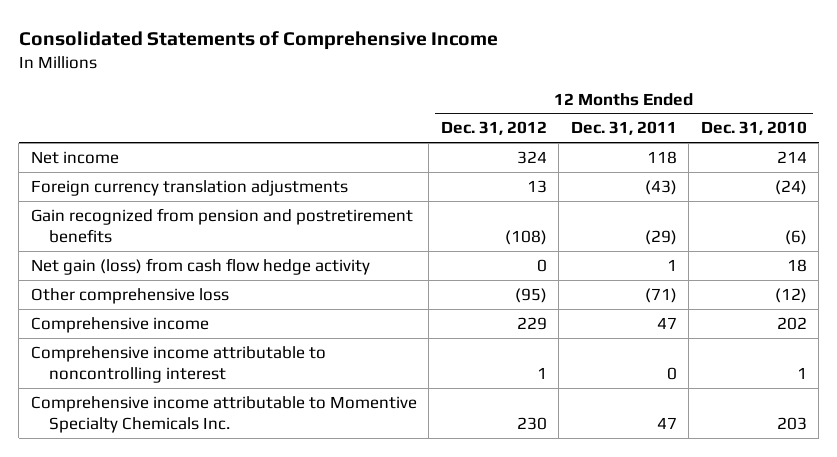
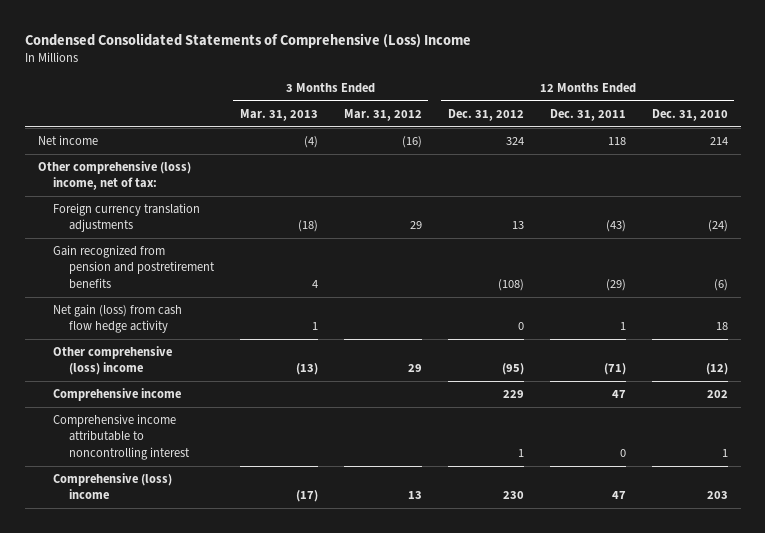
- Consolidated Statements of Comprehensive Income
+ Condensed Consolidated Statements of Comprehensive (Loss) Income
- | 12 Months Ended Dec. 31, 2012 | 12 Months Ended Dec. 31, 2011 | 12 Months Ended Dec. 31, 2010
+ | 3 Months Ended Mar. 31, 2013 | 3 Months Ended Mar. 31, 2012 | 12 Months Ended Dec. 31, 2012 | 12 Months Ended Dec. 31, 2011 | 12 Months Ended Dec. 31, 2010
+ Other comprehensive (loss) income, net of tax:
- Other comprehensive loss | (95) | (71) | (12)
+ Other comprehensive (loss) income | (13) | 29 | (95) | (71) | (12)
- Comprehensive income attributable to Momentive Specialty Chemicals Inc. | 230 | 47 | 203
+ Comprehensive (loss) income | (17) | 13 | 230 | 47 | 203

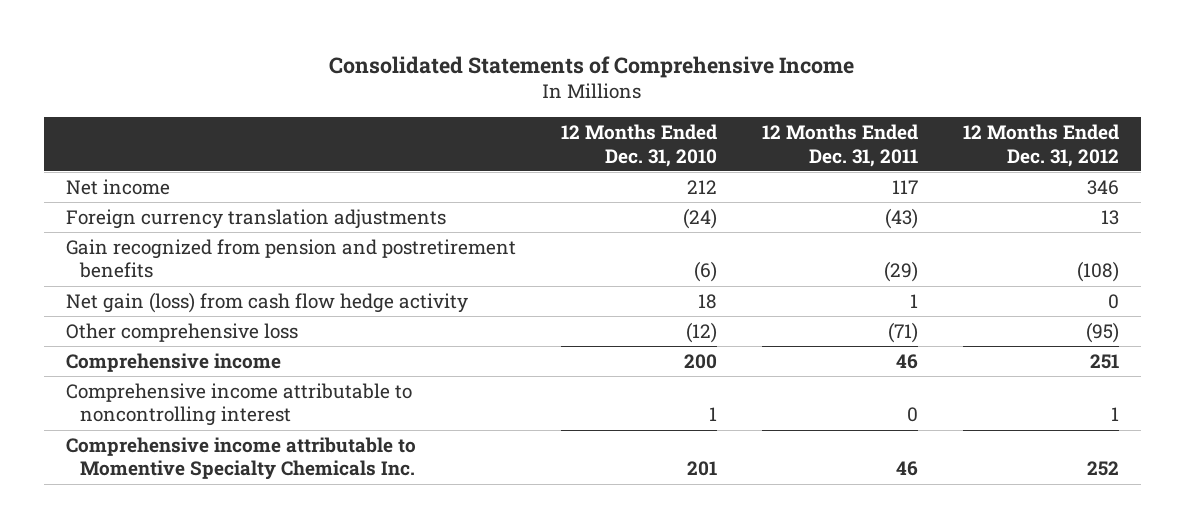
- Condensed Consolidated Statements of Comprehensive (Loss) Income
+ Consolidated Statements of Comprehensive Income
- | 3 Months Ended Mar. 31, 2013 | 3 Months Ended Mar. 31, 2012 | 12 Months Ended Dec. 31, 2012 | 12 Months Ended Dec. 31, 2011 | 12 Months Ended Dec. 31, 2010
+ | 12 Months Ended Dec. 31, 2010 | 12 Months Ended Dec. 31, 2011 | 12 Months Ended Dec. 31, 2012
- Net income | (4) | (16) | 324 | 118 | 214
- Other comprehensive (loss) income, net of tax:
+ Net income | 212 | 117 | 346
- Other comprehensive (loss) income | (13) | 29 | (95) | (71) | (12)
- Comprehensive income | | | 229 | 47 | 202
+ Other comprehensive loss | (12) | (71) | (95)
+ Comprehensive income | 200 | 46 | 251
- Comprehensive (loss) income | (17) | 13 | 230 | 47 | 203
+ Comprehensive income attributable to Momentive Specialty Chemicals Inc. | 201 | 46 | 252

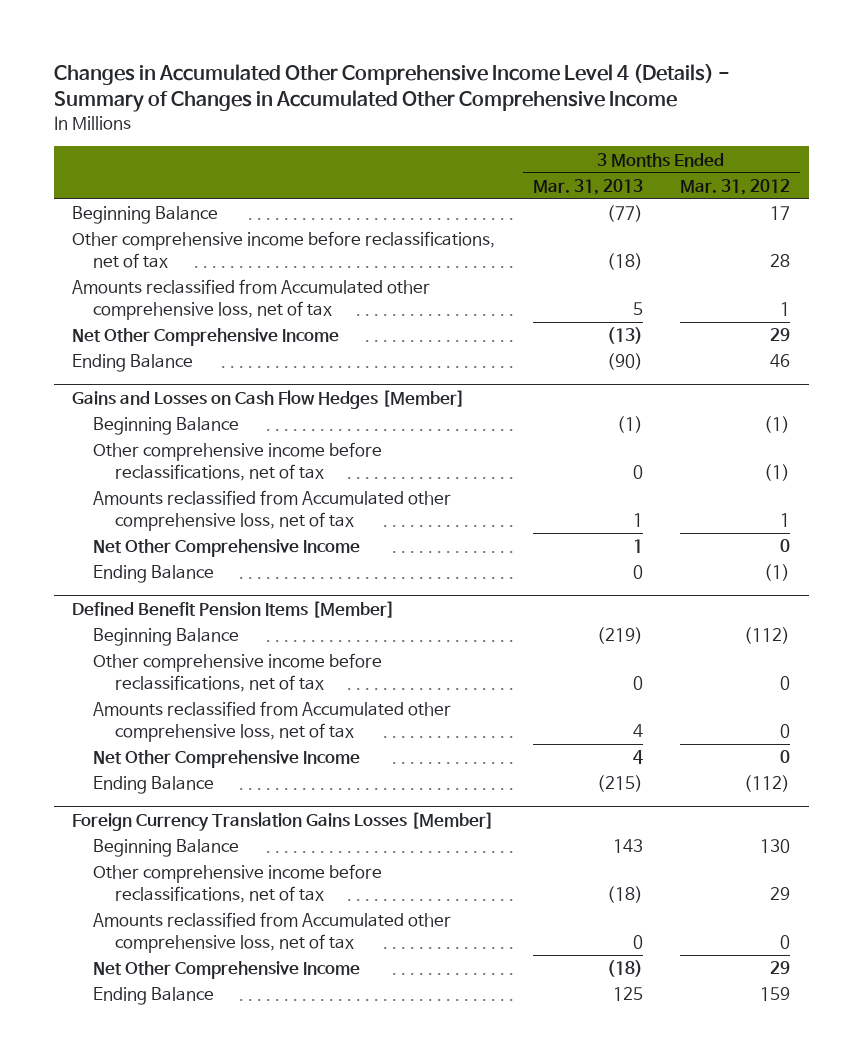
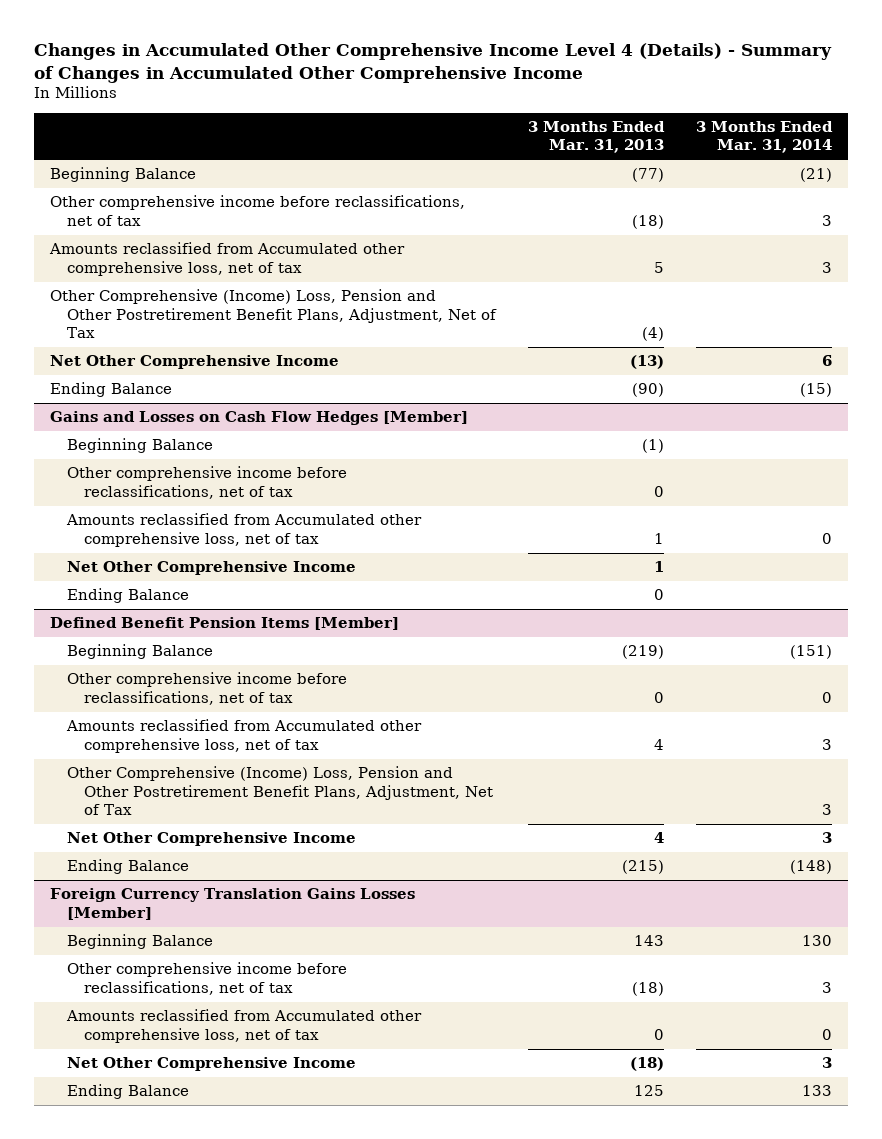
- | 3 Months Ended Mar. 31, 2013 | 3 Months Ended Mar. 31, 2012
+ | 3 Months Ended Mar. 31, 2013 | 3 Months Ended Mar. 31, 2014
+ Other Comprehensive (Income) Loss, Pension and Other Postretirement Benefit Plans, Adjustment, Net of Tax | (4) |
@ Defined Benefit Pension Items [Member]
+ Other Comprehensive (Income) Loss, Pension and Other Postretirement Benefit Plans, Adjustment, Net of Tax | | 3

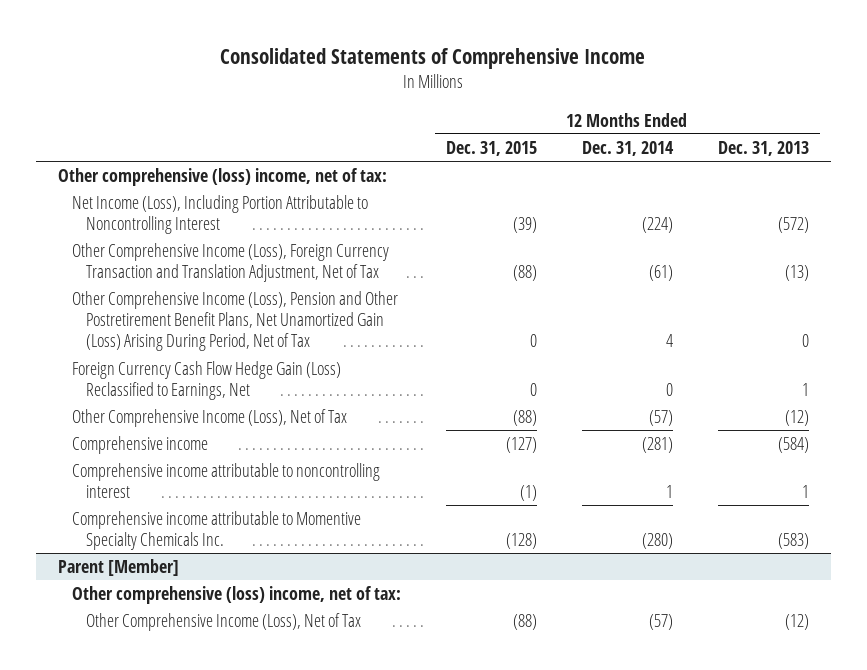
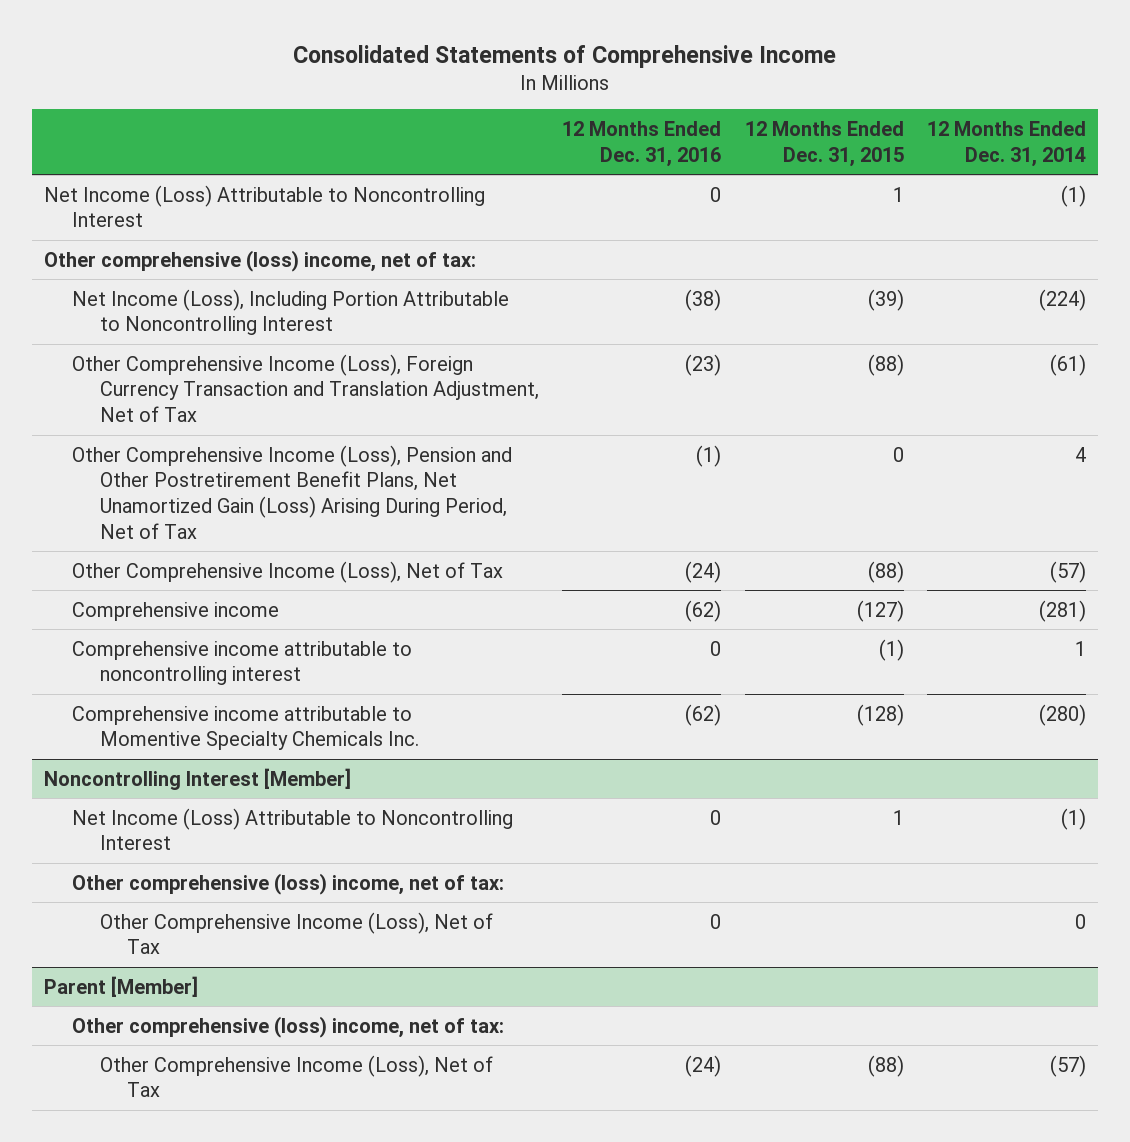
- | 12 Months Ended Dec. 31, 2015 | 12 Months Ended Dec. 31, 2014 | 12 Months Ended Dec. 31, 2013
+ | 12 Months Ended Dec. 31, 2016 | 12 Months Ended Dec. 31, 2015 | 12 Months Ended Dec. 31, 2014
+ Net Income (Loss) Attributable to Noncontrolling Interest | 0 | 1 | (1)
- Foreign Currency Cash Flow Hedge Gain (Loss) Reclassified to Earnings, Net | 0 | 0 | 1
+ Noncontrolling Interest [Member]
+ Net Income (Loss) Attributable to Noncontrolling Interest | 0 | 1 | (1)
+ Other comprehensive (loss) income, net of tax:
+ Other Comprehensive Income (Loss), Net of Tax | 0 | | 0

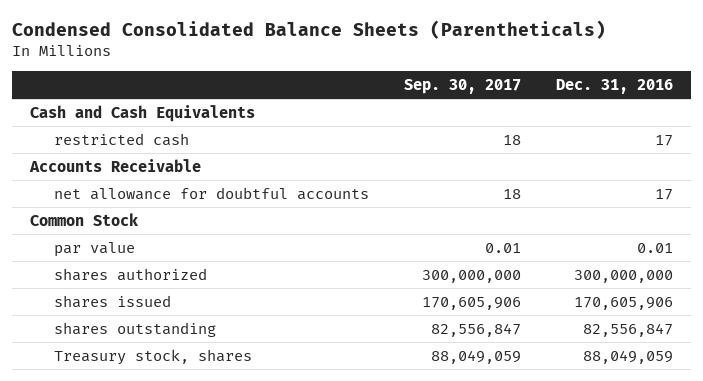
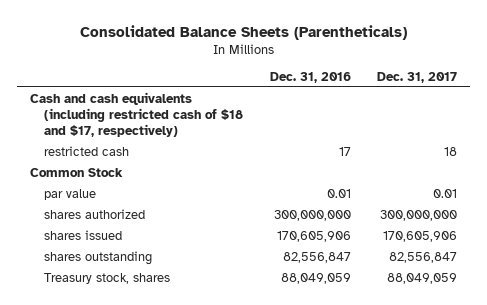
- Condensed Consolidated Balance Sheets (Parentheticals)
+ Consolidated Balance Sheets (Parentheticals)
- | Sep. 30, 2017 | Dec. 31, 2016
+ | Dec. 31, 2016 | Dec. 31, 2017
- Cash and Cash Equivalents
+ Cash and cash equivalents (including restricted cash of $18 and $17, respectively)
- Accounts Receivable
- net allowance for doubtful accounts | 18 | 17

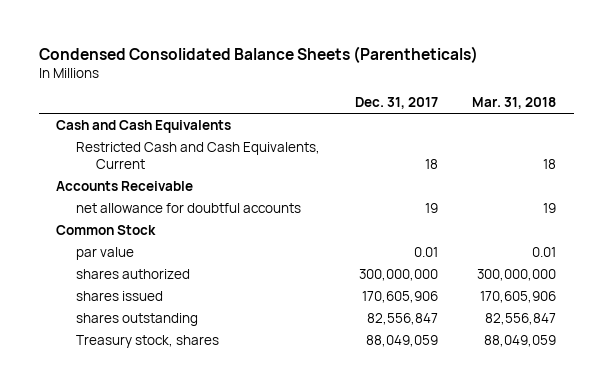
- Consolidated Balance Sheets (Parentheticals)
+ Condensed Consolidated Balance Sheets (Parentheticals)
- | Dec. 31, 2016 | Dec. 31, 2017
+ | Dec. 31, 2017 | Mar. 31, 2018
- Cash and cash equivalents (including restricted cash of $18 and $17, respectively)
- restricted cash | 17 | 18
+ Cash and Cash Equivalents
+ Restricted Cash and Cash Equivalents, Current | 18 | 18
+ Accounts Receivable
+ net allowance for doubtful accounts | 19 | 19

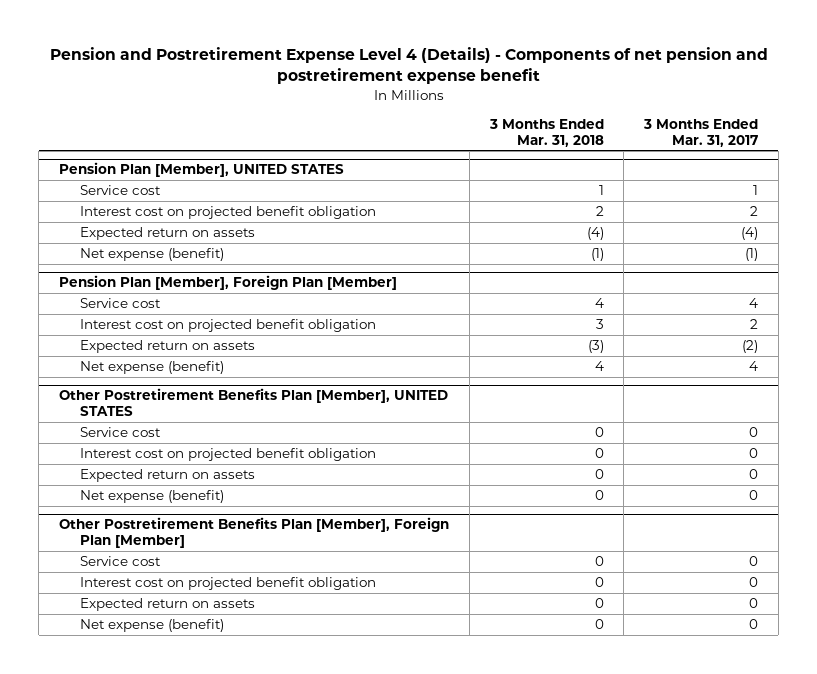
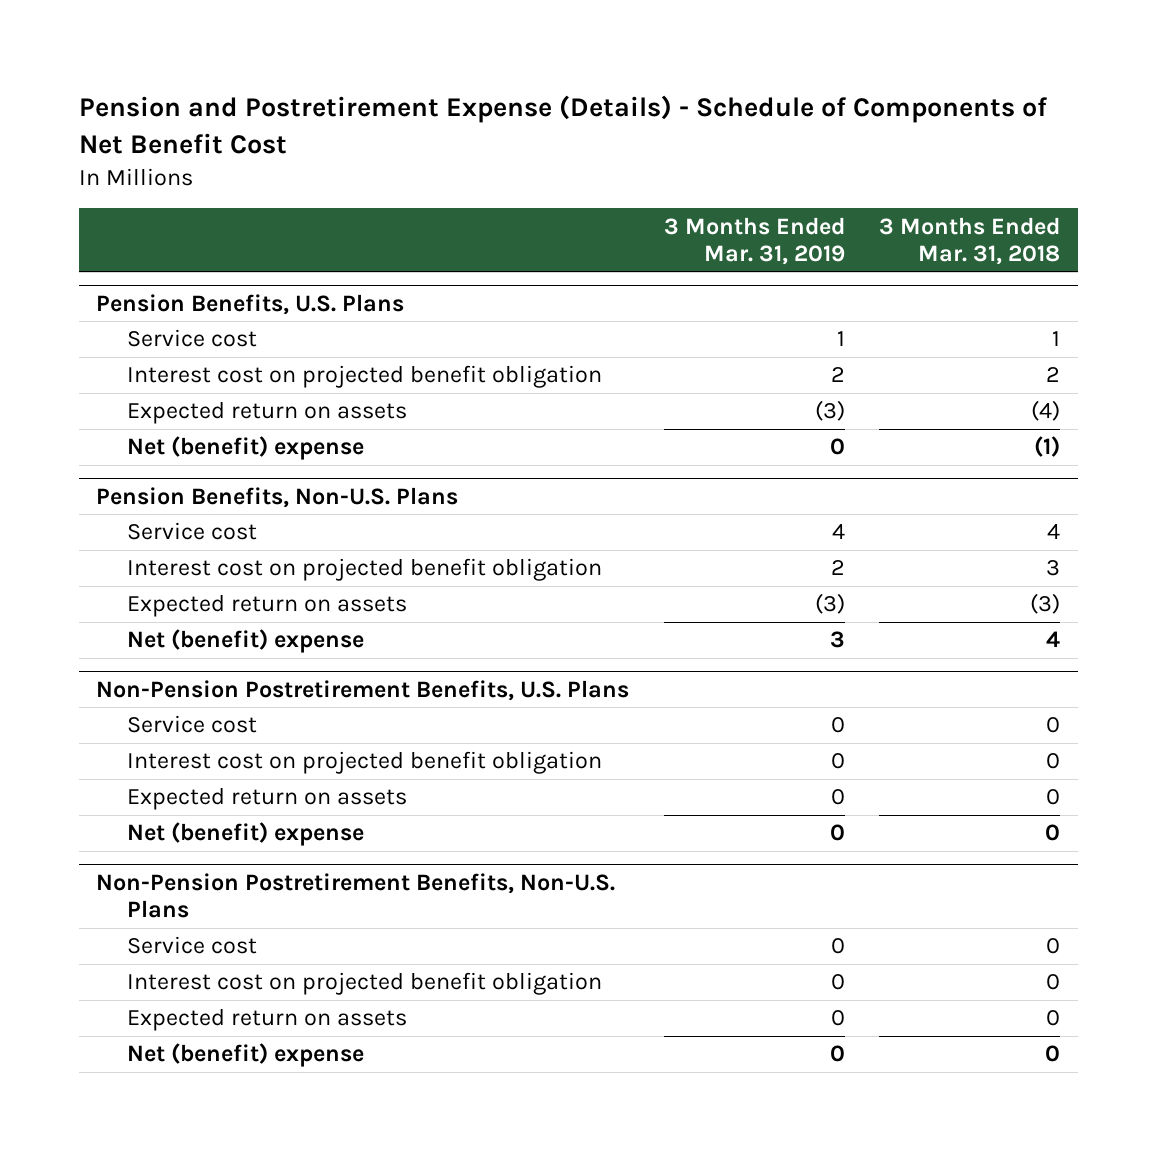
- Pension and Postretirement Expense Level 4 (Details) - Components of net pension and postretirement expense benefit
+ Pension and Postretirement Expense (Details) - Schedule of Components of Net Benefit Cost
- | 3 Months Ended Mar. 31, 2018 | 3 Months Ended Mar. 31, 2017
+ | 3 Months Ended Mar. 31, 2019 | 3 Months Ended Mar. 31, 2018
- Pension Plan [Member], UNITED STATES
+ Pension Benefits, U.S. Plans
- Net expense (benefit) | (1) | (1)
- Pension Plan [Member], Foreign Plan [Member]
+ Net (benefit) expense | 0 | (1)
+ Pension Benefits, Non-U.S. Plans
- Net expense (benefit) | 4 | 4
- Other Postretirement Benefits Plan [Member], UNITED STATES
+ Net (benefit) expense | 3 | 4
+ Non-Pension Postretirement Benefits, U.S. Plans
- Net expense (benefit) | 0 | 0
- Other Postretirement Benefits Plan [Member], Foreign Plan [Member]
+ Net (benefit) expense | 0 | 0
+ Non-Pension Postretirement Benefits, Non-U.S. Plans
- Net expense (benefit) | 0 | 0
+ Net (benefit) expense | 0 | 0

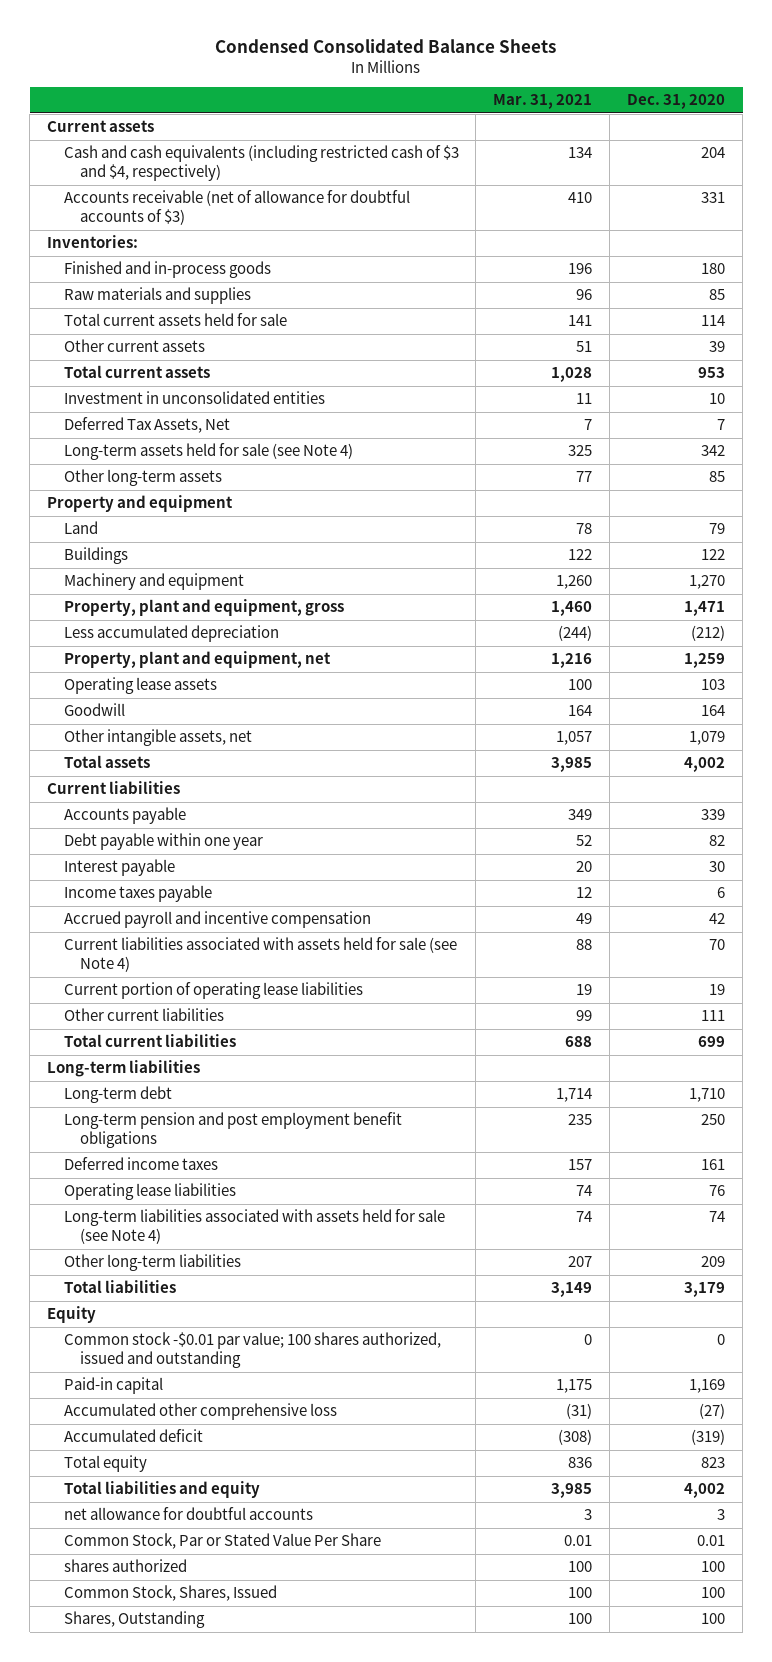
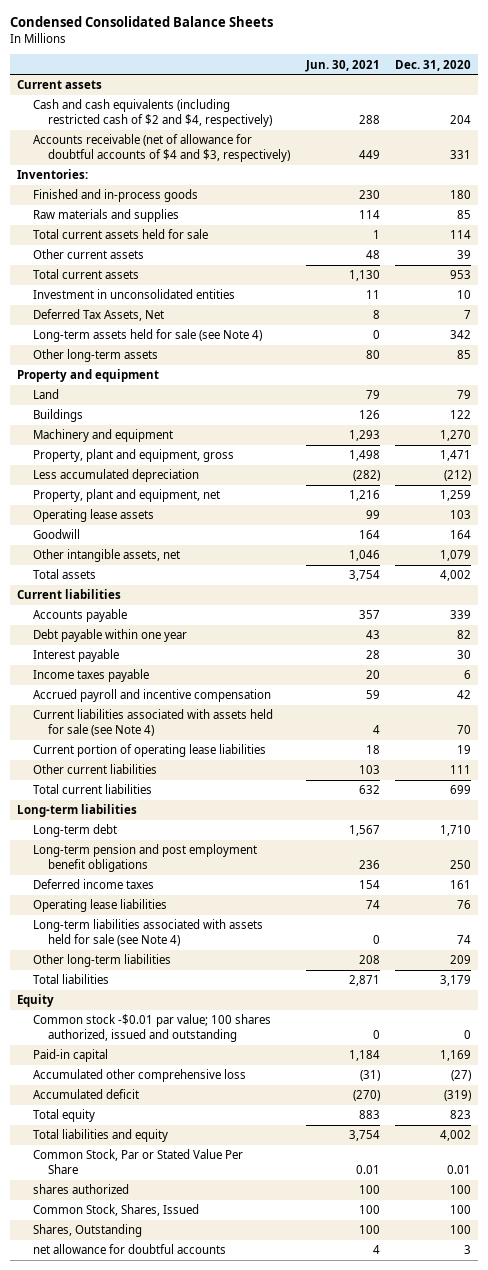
- | Mar. 31, 2021 | Dec. 31, 2020
+ | Jun. 30, 2021 | Dec. 31, 2020
- Cash and cash equivalents (including restricted cash of $3 and $4, respectively) | 134 | 204
- Accounts receivable (net of allowance for doubtful accounts of $3) | 410 | 331
+ Cash and cash equivalents (including restricted cash of $2 and $4, respectively) | 288 | 204
+ Accounts receivable (net of allowance for doubtful accounts of $4 and $3, respectively) | 449 | 331
moved down: net allowance for doubtful accounts | 4 | 3

